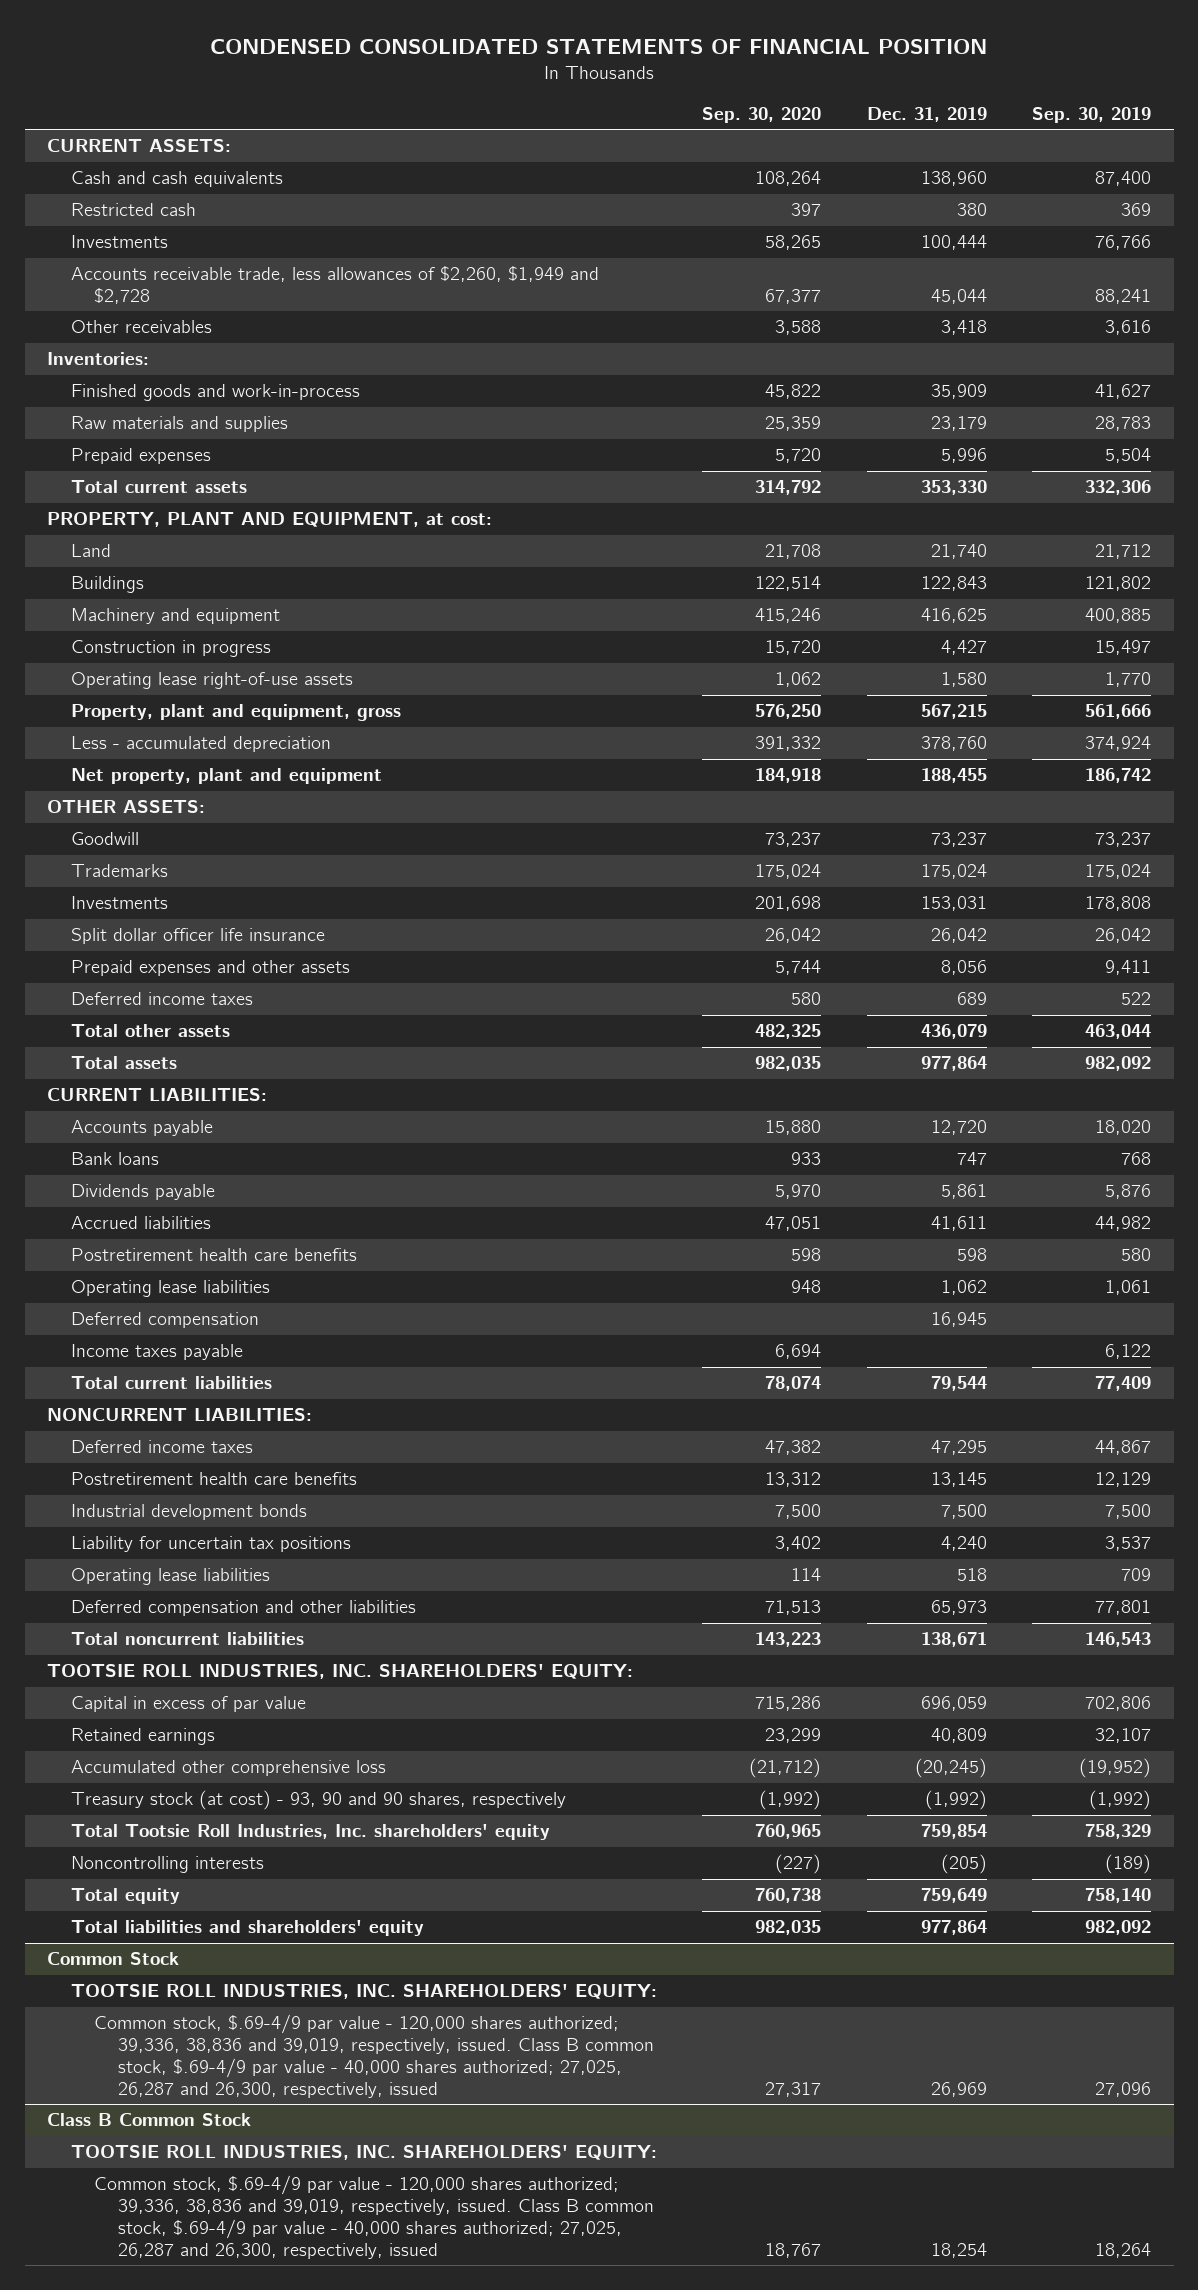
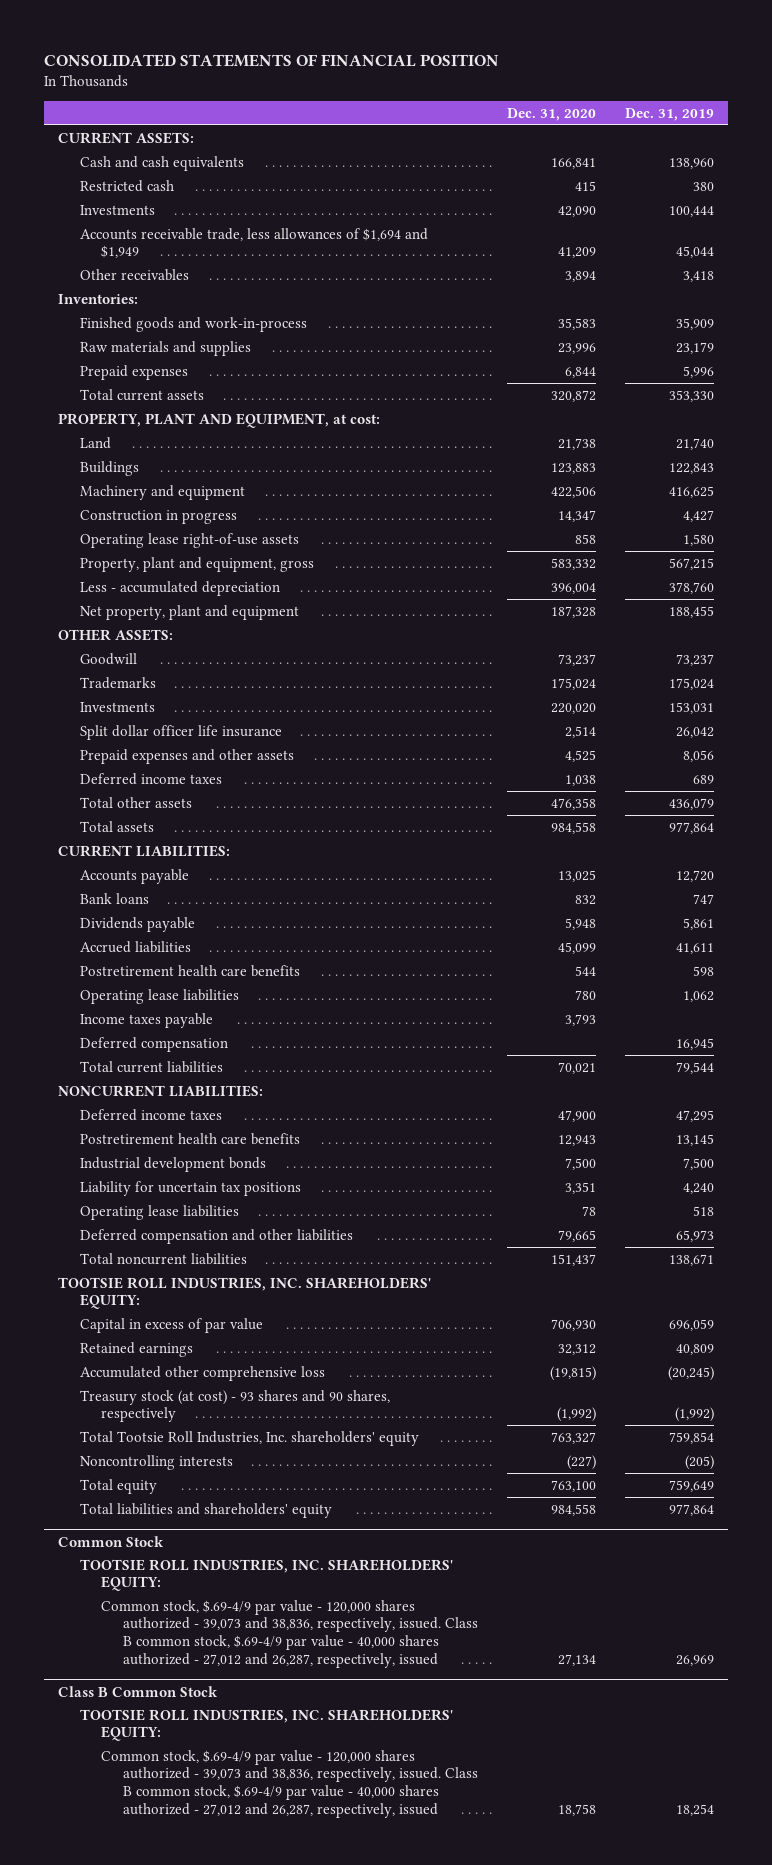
- CONDENSED CONSOLIDATED STATEMENTS OF FINANCIAL POSITION
+ CONSOLIDATED STATEMENTS OF FINANCIAL POSITION
- | Sep. 30, 2020 | Dec. 31, 2019 | Sep. 30, 2019
+ | Dec. 31, 2020 | Dec. 31, 2019
- Accounts receivable trade, less allowances of $2,260, $1,949 and $2,728 | 67,377 | 45,044 | 88,241
+ Accounts receivable trade, less allowances of $1,694 and $1,949 | 41,209 | 45,044
moved down: Deferred compensation | | 16,945
- Treasury stock (at cost) - 93, 90 and 90 shares, respectively | (1,992) | (1,992) | (1,992)
+ Treasury stock (at cost) - 93 shares and 90 shares, respectively | (1,992) | (1,992)
@ Common Stock
- Common stock, $.69-4/9 par value - 120,000 shares authorized; 39,336, 38,836 and 39,019, respectively, issued. Class B common stock, $.69-4/9 par value - 40,000 shares authorized; 27,025, 26,287 and 26,300, respectively, issued | 27,317 | 26,969 | 27,096
+ Common stock, $.69-4/9 par value - 120,000 shares authorized - 39,073 and 38,836, respectively, issued. Class B common stock, $.69-4/9 par value - 40,000 shares authorized - 27,012 and 26,287, respectively, issued | 27,134 | 26,969
@ Class B Common Stock
- Common stock, $.69-4/9 par value - 120,000 shares authorized; 39,336, 38,836 and 39,019, respectively, issued. Class B common stock, $.69-4/9 par value - 40,000 shares authorized; 27,025, 26,287 and 26,300, respectively, issued | 18,767 | 18,254 | 18,264
+ Common stock, $.69-4/9 par value - 120,000 shares authorized - 39,073 and 38,836, respectively, issued. Class B common stock, $.69-4/9 par value - 40,000 shares authorized - 27,012 and 26,287, respectively, issued | 18,758 | 18,254

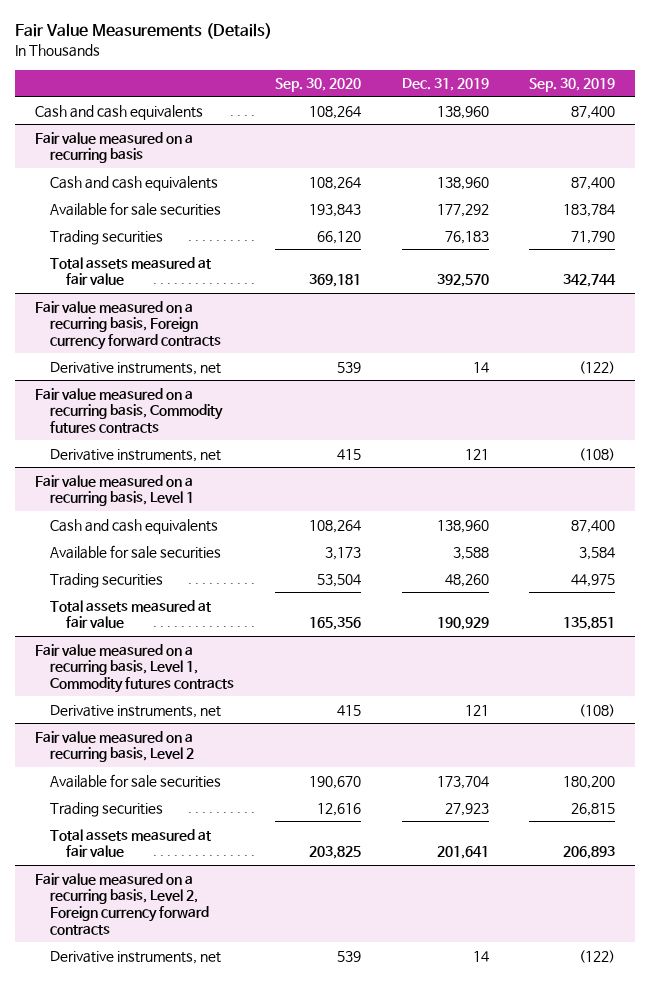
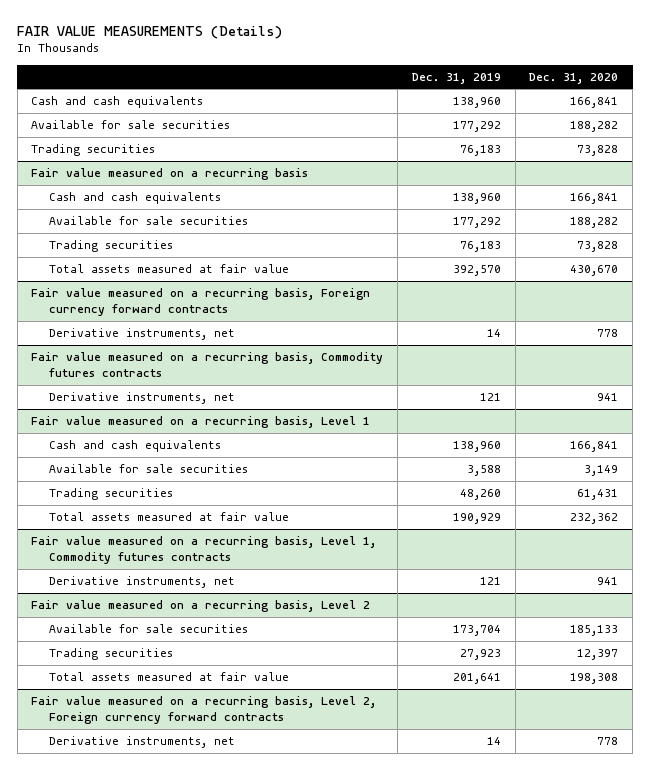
- Fair Value Measurements (Details)
+ FAIR VALUE MEASUREMENTS (Details)
- | Sep. 30, 2020 | Dec. 31, 2019 | Sep. 30, 2019
+ | Dec. 31, 2019 | Dec. 31, 2020
+ Available for sale securities | 177,292 | 188,282
+ Trading securities | 76,183 | 73,828

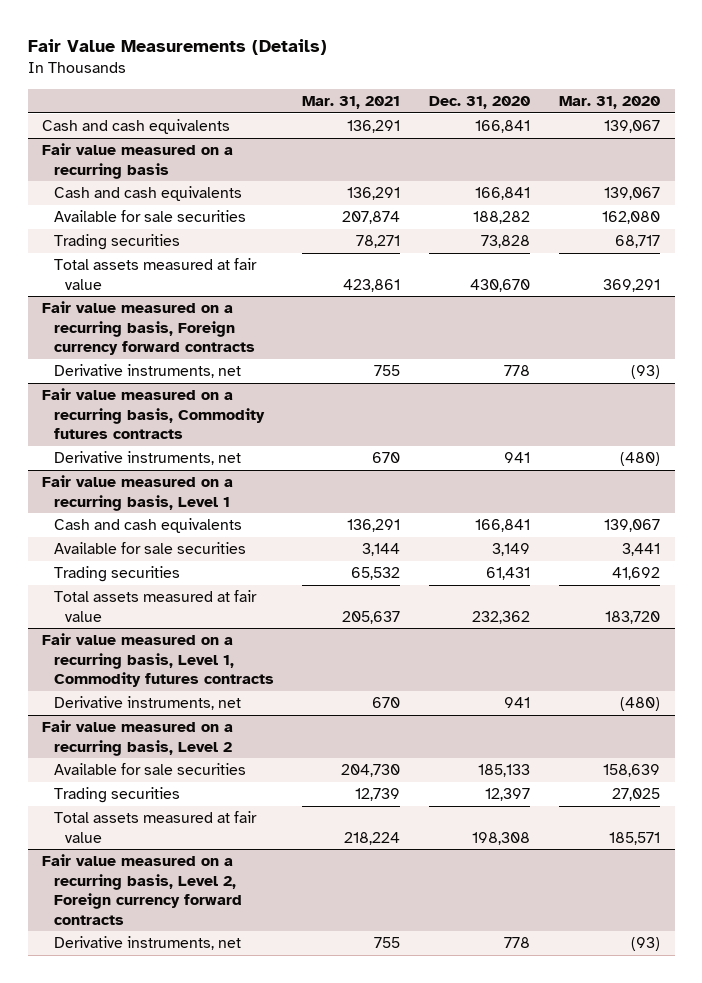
- FAIR VALUE MEASUREMENTS (Details)
+ Fair Value Measurements (Details)
- | Dec. 31, 2019 | Dec. 31, 2020
+ | Mar. 31, 2021 | Dec. 31, 2020 | Mar. 31, 2020
- Available for sale securities | 177,292 | 188,282
- Trading securities | 76,183 | 73,828

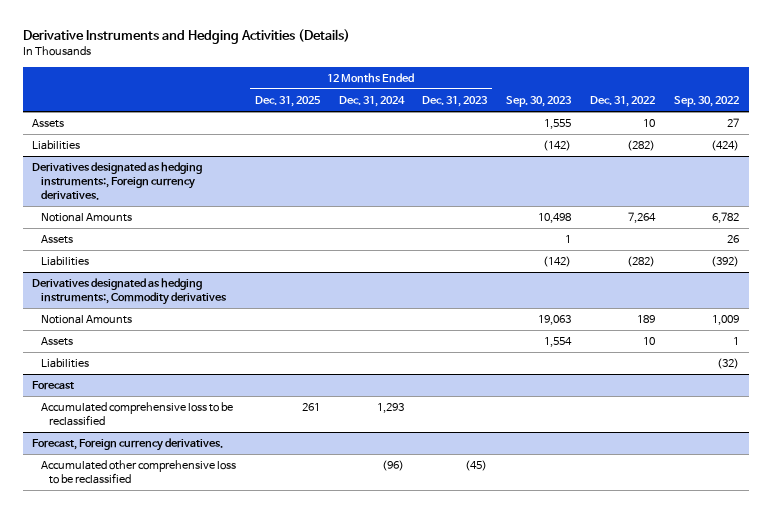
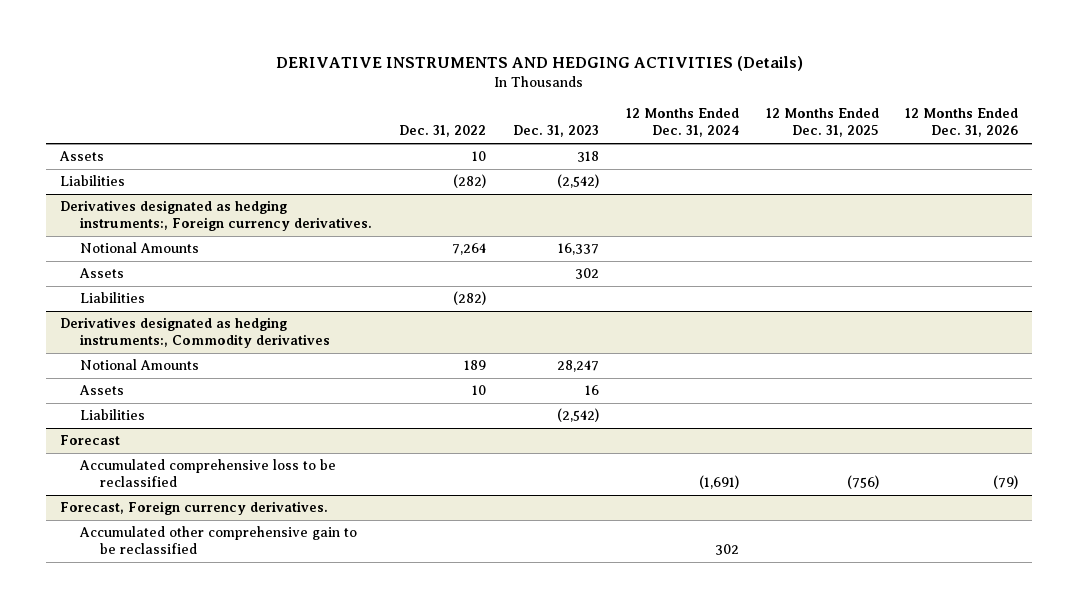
- Derivative Instruments and Hedging Activities (Details)
+ DERIVATIVE INSTRUMENTS AND HEDGING ACTIVITIES (Details)
- | 12 Months Ended Dec. 31, 2025 | 12 Months Ended Dec. 31, 2024 | 12 Months Ended Dec. 31, 2023 | Sep. 30, 2023 | Dec. 31, 2022 | Sep. 30, 2022
+ | Dec. 31, 2022 | Dec. 31, 2023 | 12 Months Ended Dec. 31, 2024 | 12 Months Ended Dec. 31, 2025 | 12 Months Ended Dec. 31, 2026
@ Forecast
- Accumulated comprehensive loss to be reclassified | 261 | 1,293 | | | |
+ Accumulated comprehensive loss to be reclassified | | | (1,691) | (756) | (79)
@ Forecast, Foreign currency derivatives.
- Accumulated other comprehensive loss to be reclassified | | (96) | (45) | | |
+ Accumulated other comprehensive gain to be reclassified | | | 302 | |

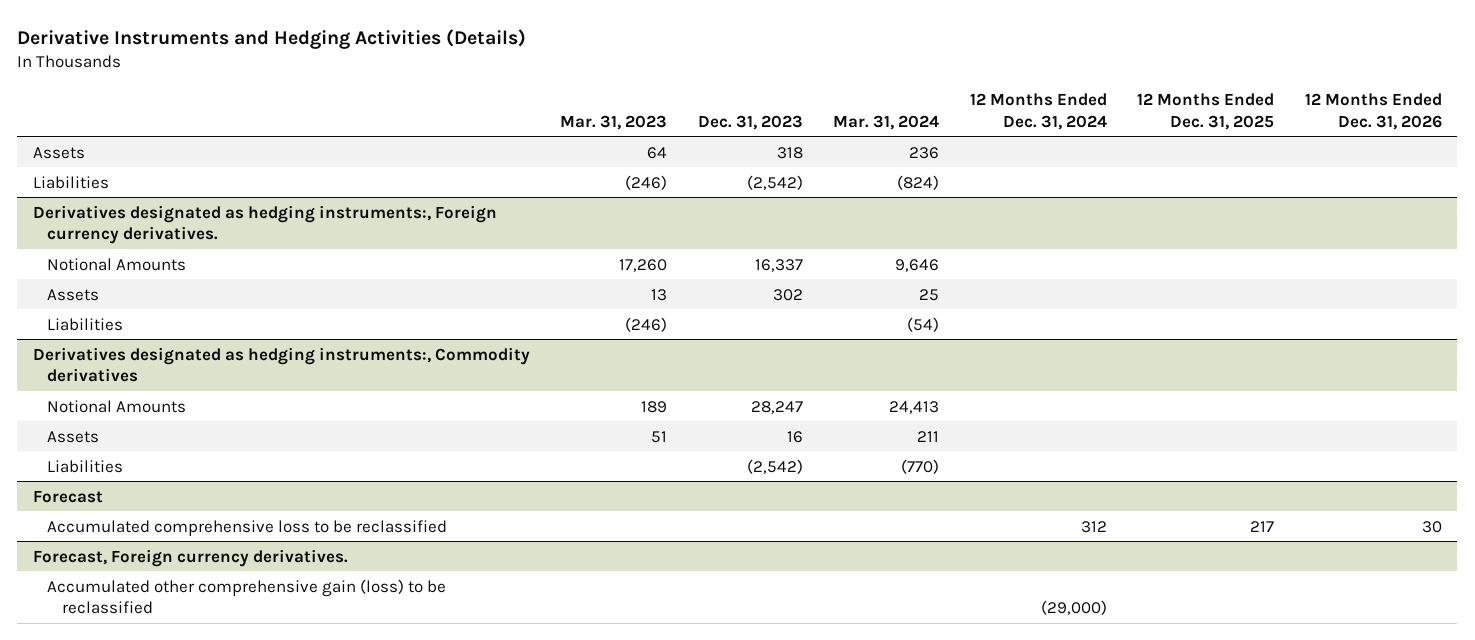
- DERIVATIVE INSTRUMENTS AND HEDGING ACTIVITIES (Details)
+ Derivative Instruments and Hedging Activities (Details)
- | Dec. 31, 2022 | Dec. 31, 2023 | 12 Months Ended Dec. 31, 2024 | 12 Months Ended Dec. 31, 2025 | 12 Months Ended Dec. 31, 2026
+ | Mar. 31, 2023 | Dec. 31, 2023 | Mar. 31, 2024 | 12 Months Ended Dec. 31, 2024 | 12 Months Ended Dec. 31, 2025 | 12 Months Ended Dec. 31, 2026
@ Forecast
- Accumulated comprehensive loss to be reclassified | | | (1,691) | (756) | (79)
+ Accumulated comprehensive loss to be reclassified | | | | 312 | 217 | 30
@ Forecast, Foreign currency derivatives.
- Accumulated other comprehensive gain to be reclassified | | | 302 | |
+ Accumulated other comprehensive gain (loss) to be reclassified | | | | (29,000) | |

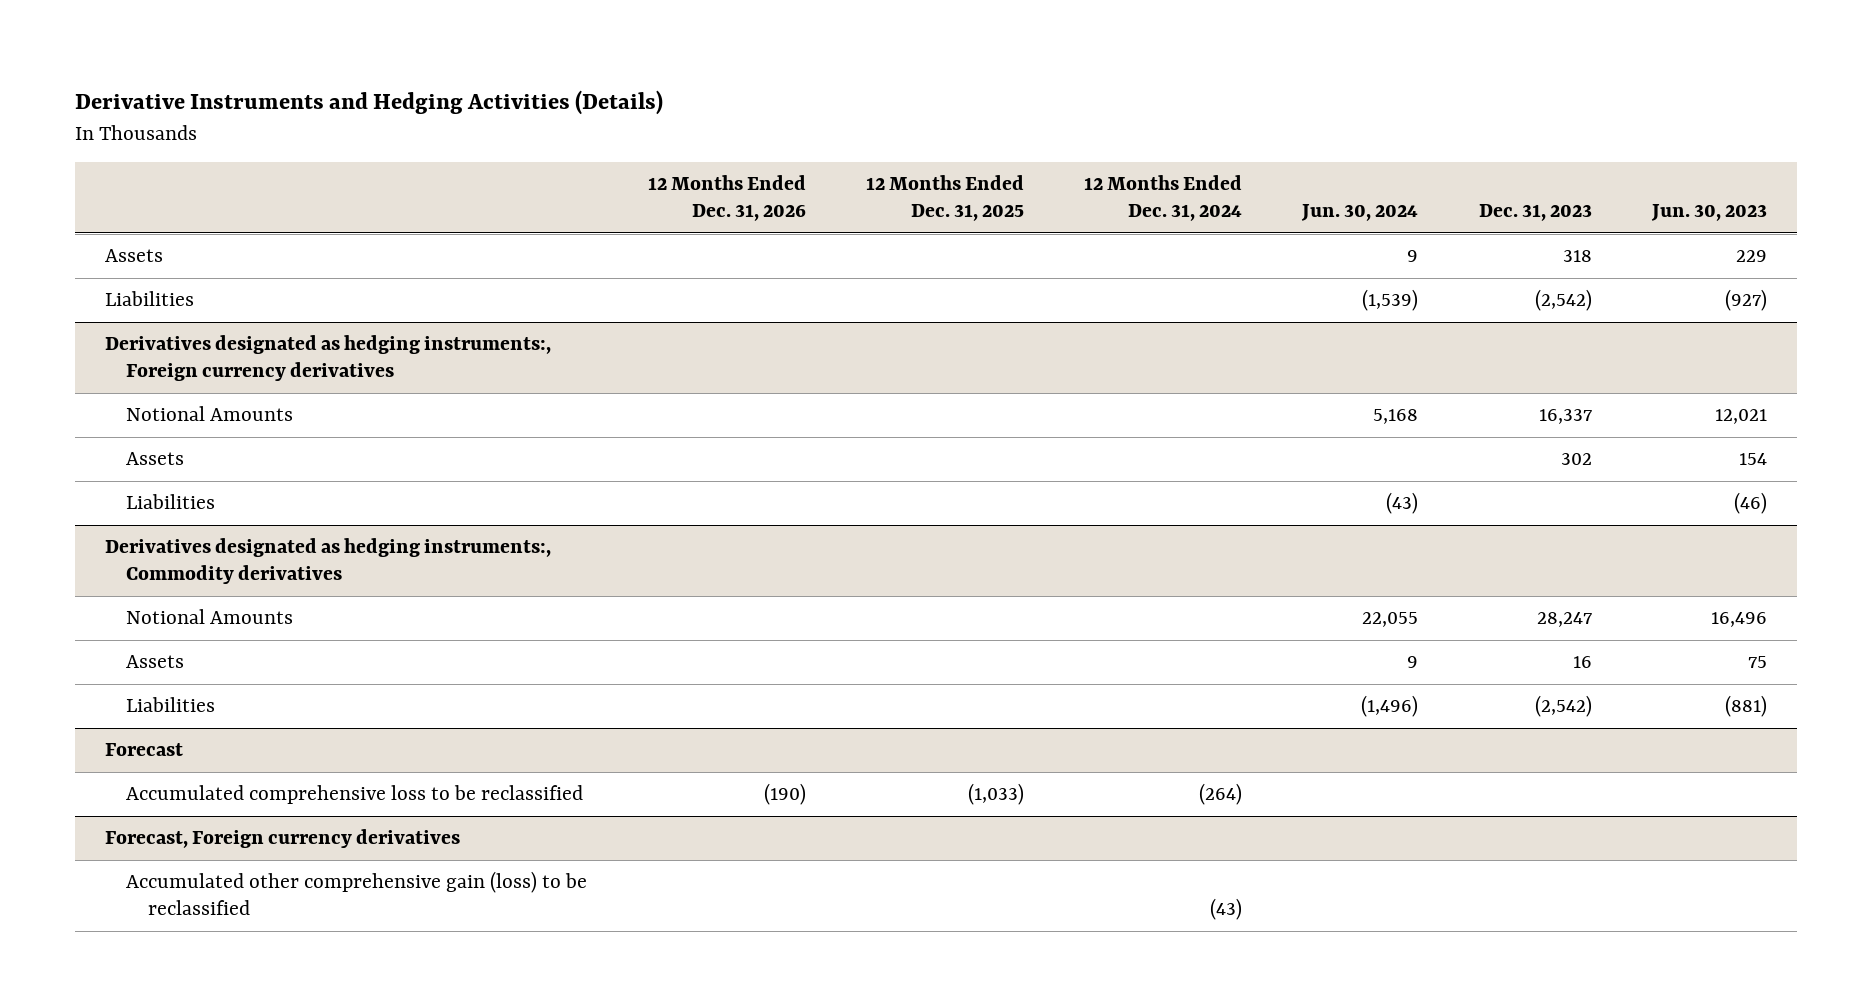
- | Mar. 31, 2023 | Dec. 31, 2023 | Mar. 31, 2024 | 12 Months Ended Dec. 31, 2024 | 12 Months Ended Dec. 31, 2025 | 12 Months Ended Dec. 31, 2026
+ | 12 Months Ended Dec. 31, 2026 | 12 Months Ended Dec. 31, 2025 | 12 Months Ended Dec. 31, 2024 | Jun. 30, 2024 | Dec. 31, 2023 | Jun. 30, 2023
- Derivatives designated as hedging instruments:, Foreign currency derivatives.
+ Derivatives designated as hedging instruments:, Foreign currency derivatives
@ Forecast
- Accumulated comprehensive loss to be reclassified | | | | 312 | 217 | 30
- Forecast, Foreign currency derivatives.
- Accumulated other comprehensive gain (loss) to be reclassified | | | | (29,000) | |
@ Forecast
+ Accumulated comprehensive loss to be reclassified | (190) | (1,033) | (264) | | |
+ Forecast, Foreign currency derivatives
+ Accumulated other comprehensive gain (loss) to be reclassified | | | (43) | | |

